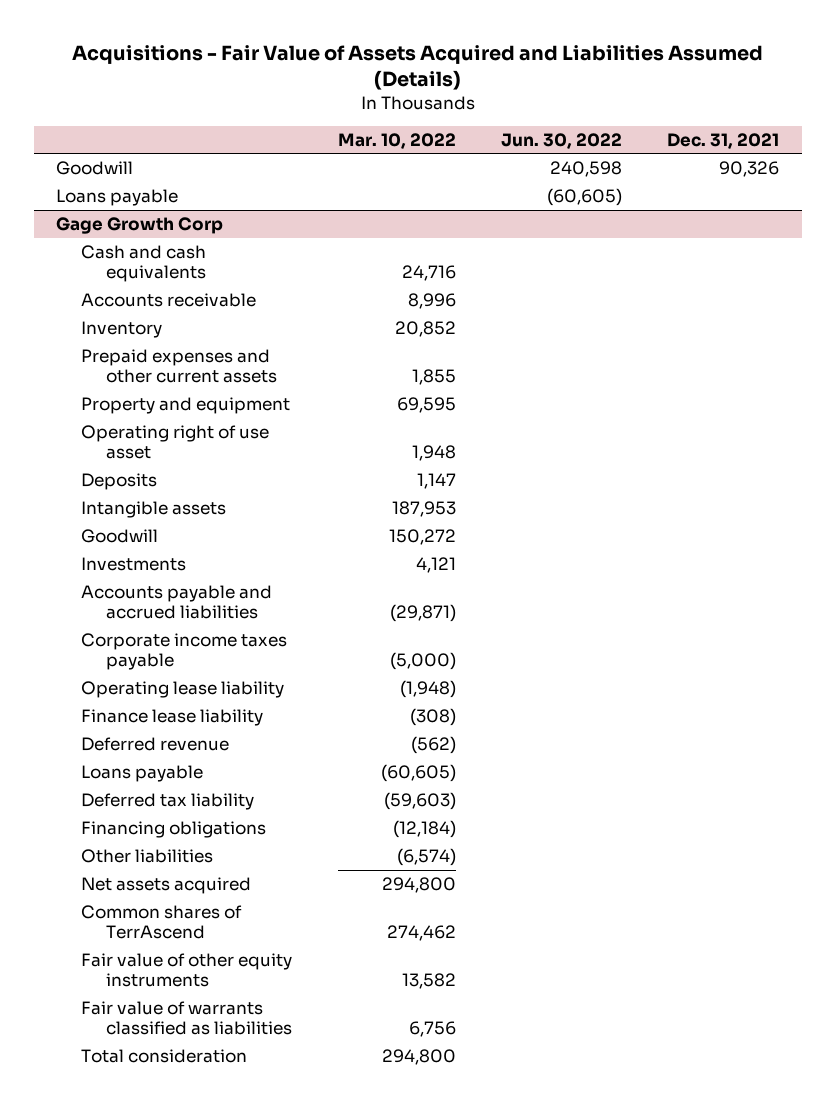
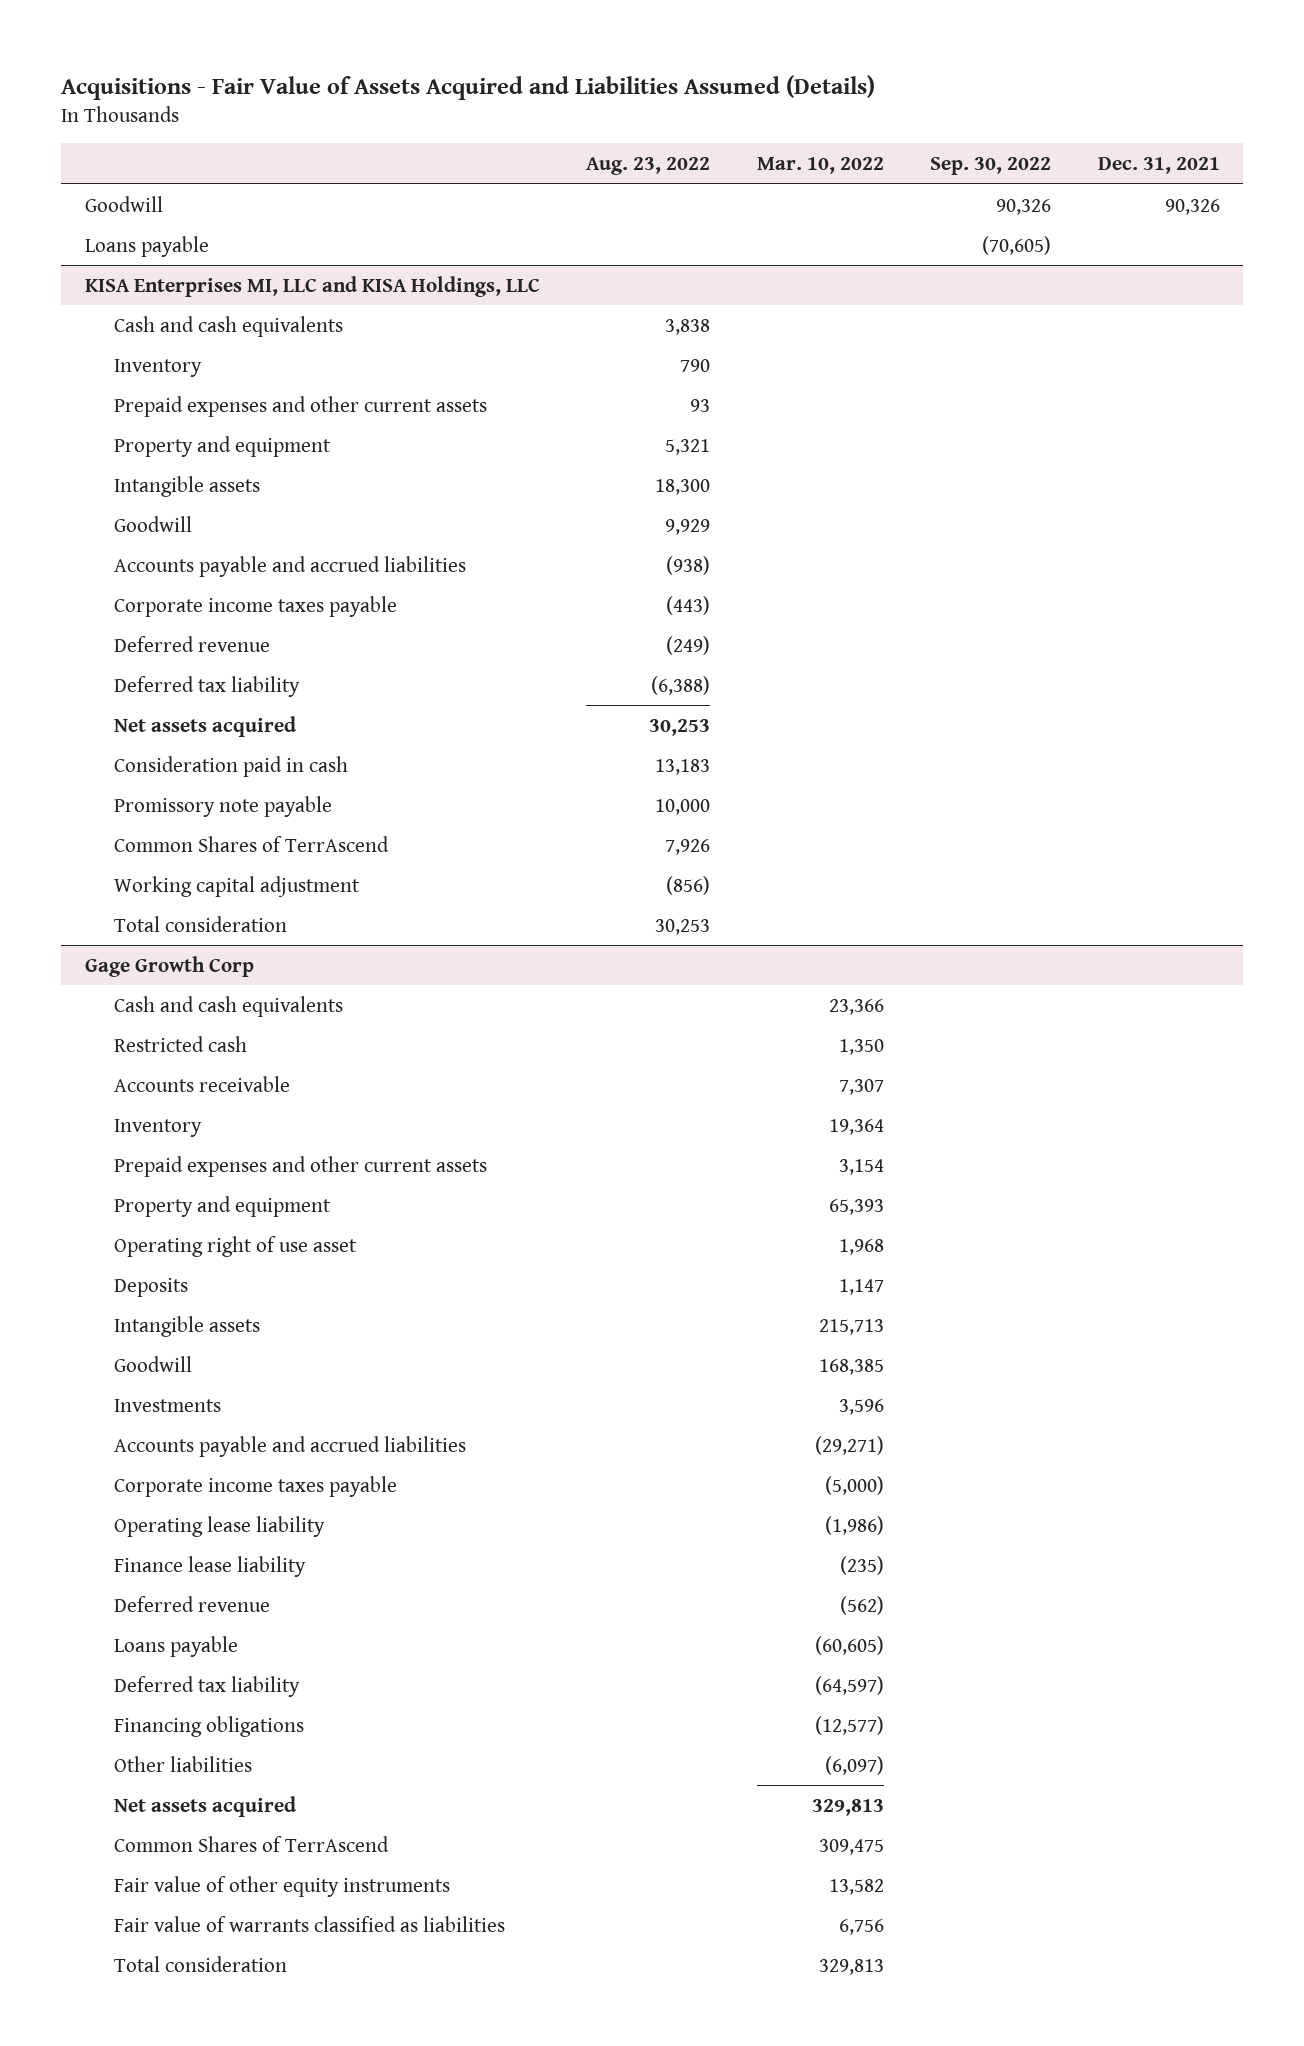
- | Mar. 10, 2022 | Jun. 30, 2022 | Dec. 31, 2021
+ | Aug. 23, 2022 | Mar. 10, 2022 | Sep. 30, 2022 | Dec. 31, 2021
+ KISA Enterprises MI, LLC and KISA Holdings, LLC
+ Cash and cash equivalents | 3,838 | | |
+ Inventory | 790 | | |
+ Prepaid expenses and other current assets | 93 | | |
+ Property and equipment | 5,321 | | |
+ Intangible assets | 18,300 | | |
+ Goodwill | 9,929 | | |
+ Accounts payable and accrued liabilities | (938) | | |
+ Corporate income taxes payable | (443) | | |
+ Deferred revenue | (249) | | |
+ Deferred tax liability | (6,388) | | |
+ Net assets acquired | 30,253 | | |
+ Consideration paid in cash | 13,183 | | |
+ Promissory note payable | 10,000 | | |
+ Common Shares of TerrAscend | 7,926 | | |
+ Working capital adjustment | (856) | | |
+ Total consideration | 30,253 | | |
@ Gage Growth Corp
- Cash and cash equivalents | 24,716 | |
- Accounts receivable | 8,996 | |
- Inventory | 20,852 | |
- Prepaid expenses and other current assets | 1,855 | |
- Property and equipment | 69,595 | |
- Operating right of use asset | 1,948 | |
+ Cash and cash equivalents | | 23,366 | |
+ Restricted cash | | 1,350 | |
+ Accounts receivable | | 7,307 | |
+ Inventory | | 19,364 | |
+ Prepaid expenses and other current assets | | 3,154 | |
+ Property and equipment | | 65,393 | |
+ Operating right of use asset | | 1,968 | |
- Intangible assets | 187,953 | |
- Goodwill | 150,272 | |
- Investments | 4,121 | |
- Accounts payable and accrued liabilities | (29,871) | |
+ Intangible assets | | 215,713 | |
+ Goodwill | | 168,385 | |
+ Investments | | 3,596 | |
+ Accounts payable and accrued liabilities | | (29,271) | |
- Operating lease liability | (1,948) | |
- Finance lease liability | (308) | |
+ Operating lease liability | | (1,986) | |
+ Finance lease liability | | (235) | |
- Deferred tax liability | (59,603) | |
- Financing obligations | (12,184) | |
- Other liabilities | (6,574) | |
- Net assets acquired | 294,800 | |
- Common shares of TerrAscend | 274,462 | |
+ Deferred tax liability | | (64,597) | |
+ Financing obligations | | (12,577) | |
+ Other liabilities | | (6,097) | |
+ Net assets acquired | | 329,813 | |
+ Common Shares of TerrAscend | | 309,475 | |
- Total consideration | 294,800 | |
+ Total consideration | | 329,813 | |

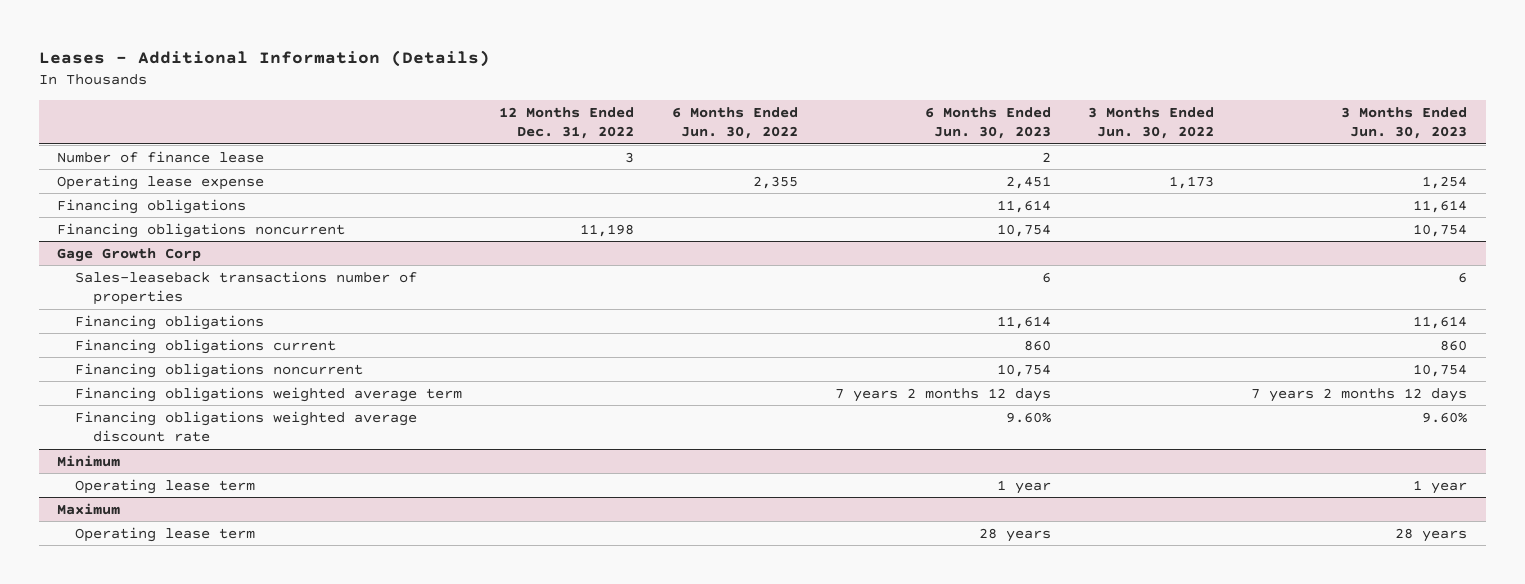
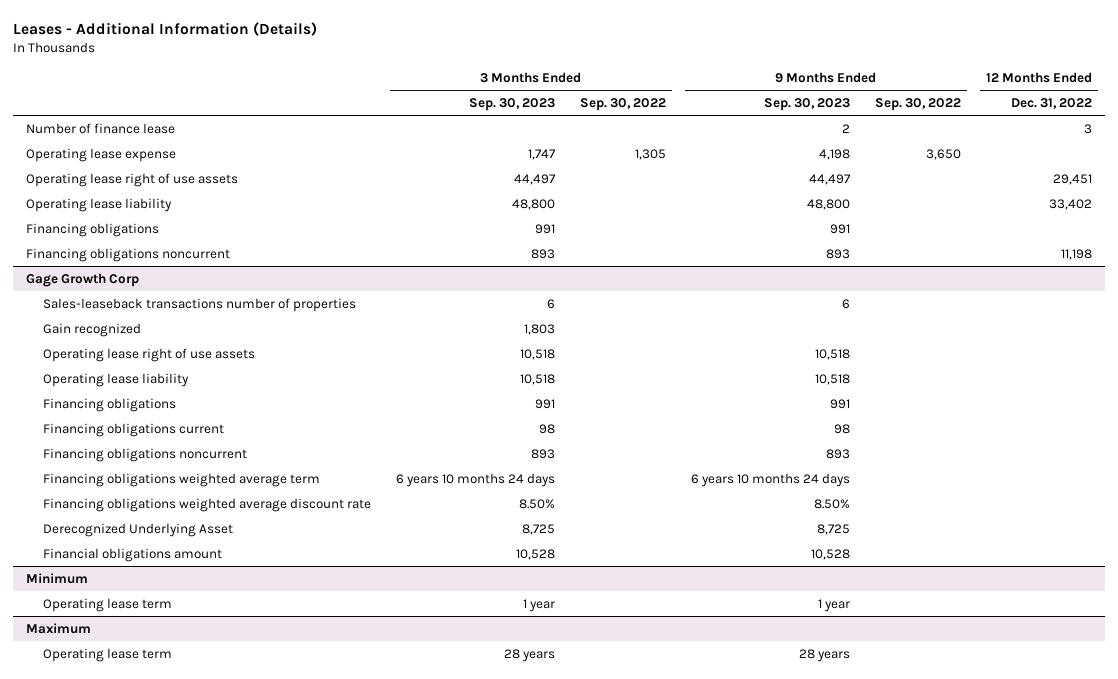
- | 12 Months Ended Dec. 31, 2022 | 6 Months Ended Jun. 30, 2022 | 6 Months Ended Jun. 30, 2023 | 3 Months Ended Jun. 30, 2022 | 3 Months Ended Jun. 30, 2023
+ | 3 Months Ended Sep. 30, 2023 | 3 Months Ended Sep. 30, 2022 | 9 Months Ended Sep. 30, 2023 | 9 Months Ended Sep. 30, 2022 | 12 Months Ended Dec. 31, 2022
+ Operating lease right of use assets | 44,497 | | 44,497 | | 29,451
+ Operating lease liability | 48,800 | | 48,800 | | 33,402
@ Gage Growth Corp
+ Gain recognized | 1,803 | | | |
+ Operating lease right of use assets | 10,518 | | 10,518 | |
+ Operating lease liability | 10,518 | | 10,518 | |
+ Derecognized Underlying Asset | 8,725 | | 8,725 | |
+ Financial obligations amount | 10,528 | | 10,528 | |

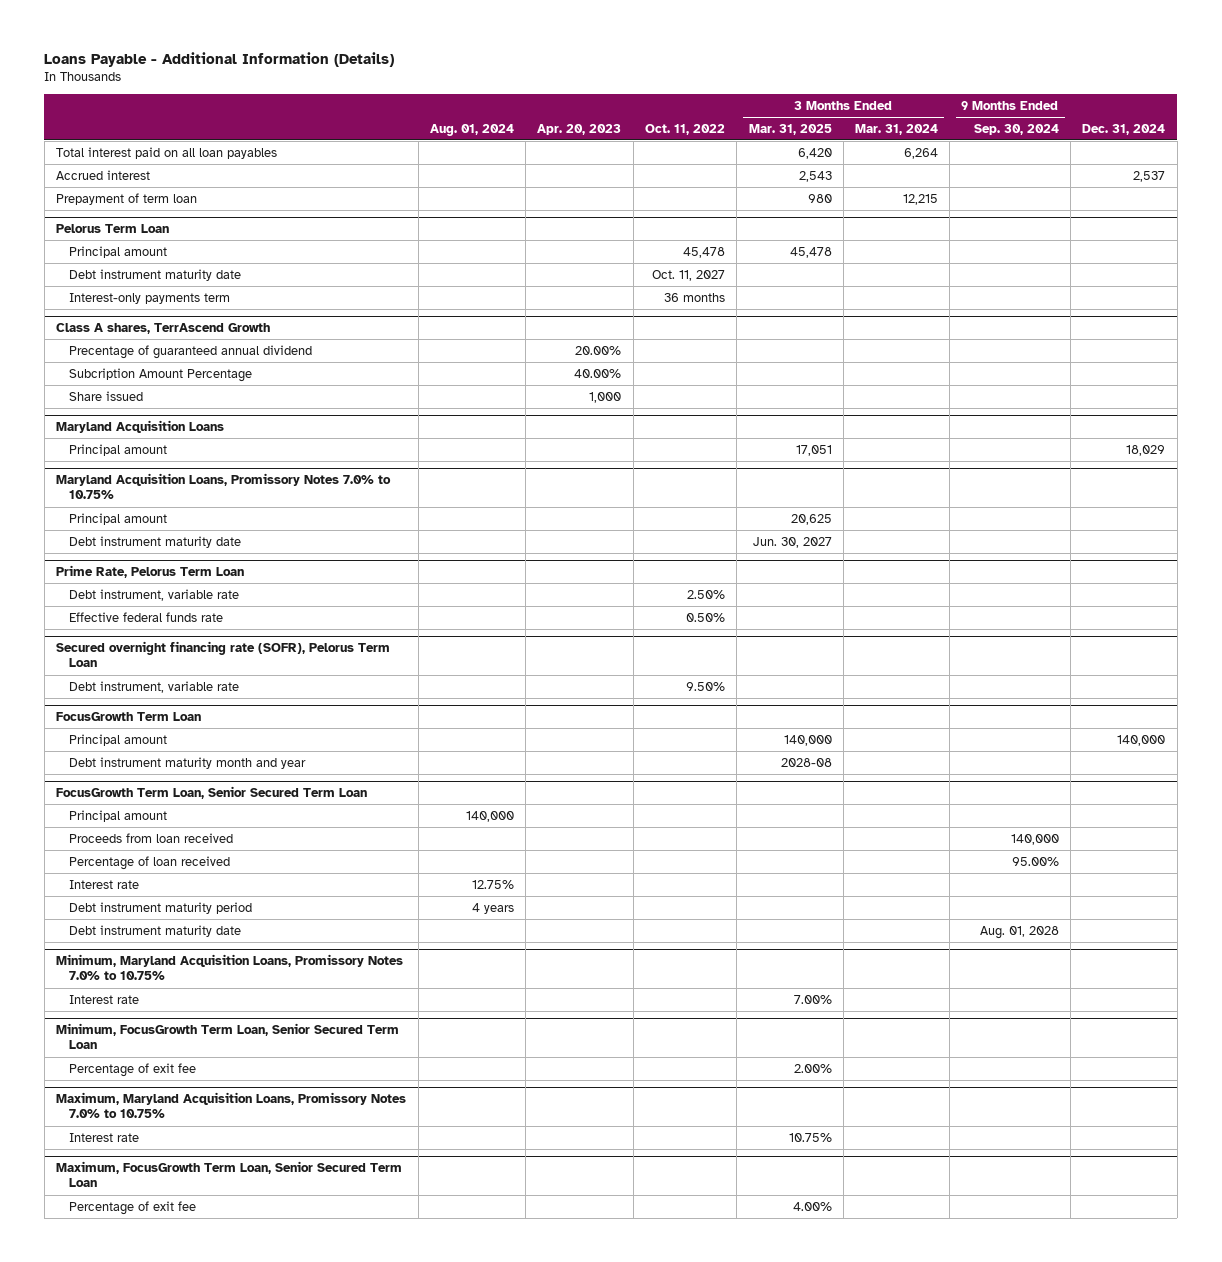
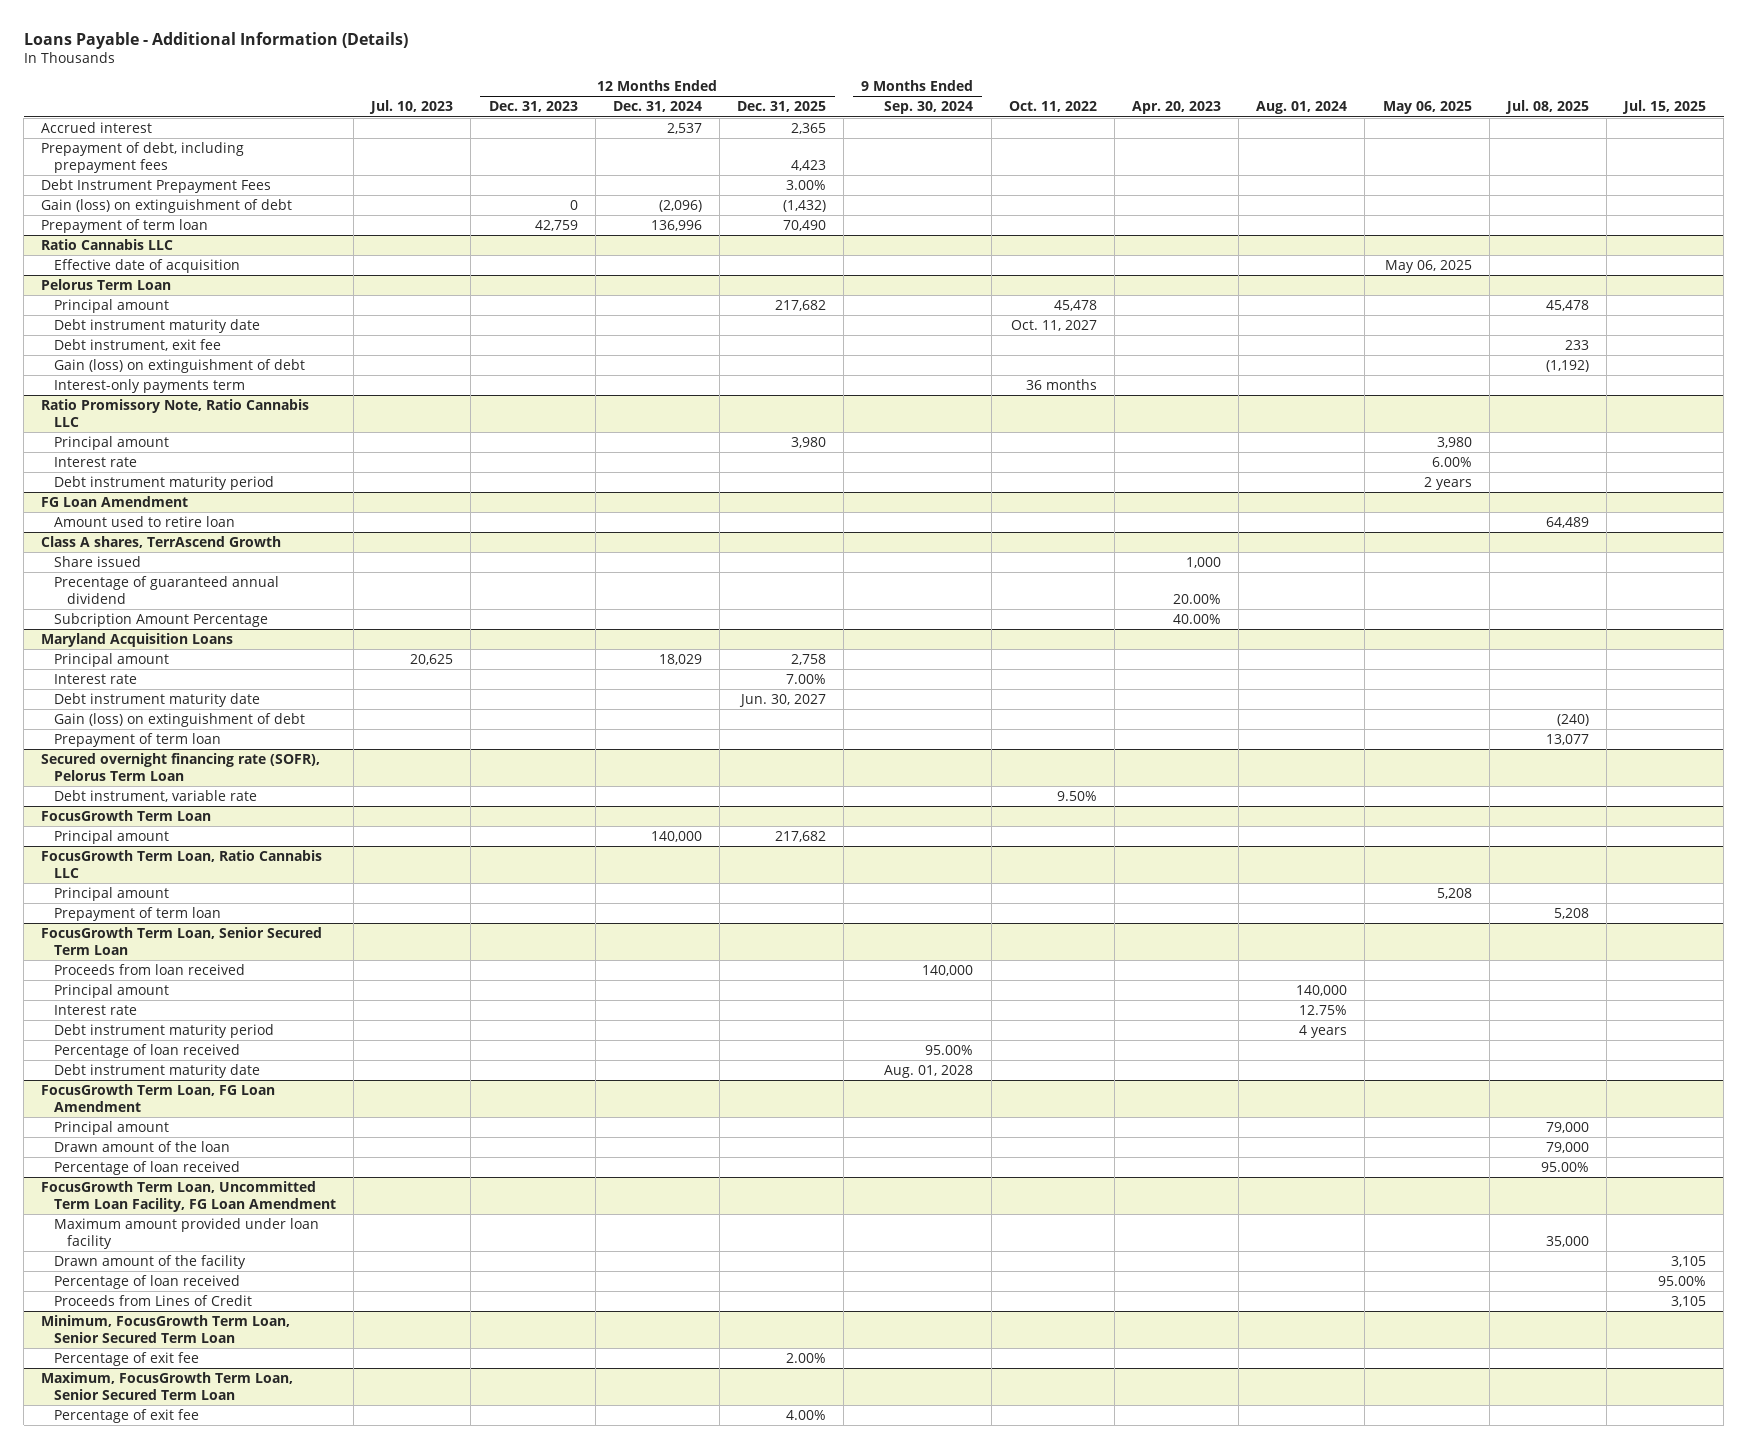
- | Aug. 01, 2024 | Apr. 20, 2023 | Oct. 11, 2022 | 3 Months Ended Mar. 31, 2025 | 3 Months Ended Mar. 31, 2024 | 9 Months Ended Sep. 30, 2024 | Dec. 31, 2024
+ | Jul. 10, 2023 | 12 Months Ended Dec. 31, 2023 | 12 Months Ended Dec. 31, 2024 | 12 Months Ended Dec. 31, 2025 | 9 Months Ended Sep. 30, 2024 | Oct. 11, 2022 | Apr. 20, 2023 | Aug. 01, 2024 | May 06, 2025 | Jul. 08, 2025 | Jul. 15, 2025
- Total interest paid on all loan payables | | | | 6,420 | 6,264 | |
+ Prepayment of debt, including prepayment fees | | | | 4,423 | | | | | | |
+ Debt Instrument Prepayment Fees | | | | 3.00% | | | | | | |
+ Gain (loss) on extinguishment of debt | | 0 | (2,096) | (1,432) | | | | | | |
+ Ratio Cannabis LLC
+ Effective date of acquisition | | | | | | | | | May 06, 2025 | |
@ Pelorus Term Loan
+ Debt instrument, exit fee | | | | | | | | | | 233 |
+ Gain (loss) on extinguishment of debt | | | | | | | | | | (1,192) |
+ Ratio Promissory Note, Ratio Cannabis LLC
+ Principal amount | | | | 3,980 | | | | | 3,980 | |
+ Interest rate | | | | | | | | | 6.00% | |
+ Debt instrument maturity period | | | | | | | | | 2 years | |
+ FG Loan Amendment
+ Amount used to retire loan | | | | | | | | | | 64,489 |
@ Class A shares, TerrAscend Growth
moved up: Share issued | | | | | | | 1,000 | | | |
- Maryland Acquisition Loans, Promissory Notes 7.0% to 10.75%
- Principal amount | | | | 20,625 | | |
- Debt instrument maturity date | | | | Jun. 30, 2027 | | |
- Prime Rate, Pelorus Term Loan
- Debt instrument, variable rate | | | 2.50% | | | |
- Effective federal funds rate | | | 0.50% | | | |
@ Maryland Acquisition Loans
+ Interest rate | | | | 7.00% | | | | | | |
+ Debt instrument maturity date | | | | Jun. 30, 2027 | | | | | | |
+ Gain (loss) on extinguishment of debt | | | | | | | | | | (240) |
+ Prepayment of term loan | | | | | | | | | | 13,077 |
@ FocusGrowth Term Loan
- Debt instrument maturity month and year | | | | 2028-08 | | |
+ FocusGrowth Term Loan, Ratio Cannabis LLC
+ Principal amount | | | | | | | | | 5,208 | |
+ Prepayment of term loan | | | | | | | | | | 5,208 |
@ FocusGrowth Term Loan, Senior Secured Term Loan
moved down: Principal amount | | | | | | | | 140,000 | | |
moved down: Percentage of loan received | | | | | 95.00% | | | | | |
- Minimum, Maryland Acquisition Loans, Promissory Notes 7.0% to 10.75%
- Interest rate | | | | 7.00% | | |
+ FocusGrowth Term Loan, FG Loan Amendment
+ Principal amount | | | | | | | | | | 79,000 |
+ Drawn amount of the loan | | | | | | | | | | 79,000 |
+ Percentage of loan received | | | | | | | | | | 95.00% |
+ FocusGrowth Term Loan, Uncommitted Term Loan Facility, FG Loan Amendment
+ Maximum amount provided under loan facility | | | | | | | | | | 35,000 |
+ Drawn amount of the facility | | | | | | | | | | | 3,105
+ Percentage of loan received | | | | | | | | | | | 95.00%
+ Proceeds from Lines of Credit | | | | | | | | | | | 3,105
- Maximum, Maryland Acquisition Loans, Promissory Notes 7.0% to 10.75%
- Interest rate | | | | 10.75% | | |

